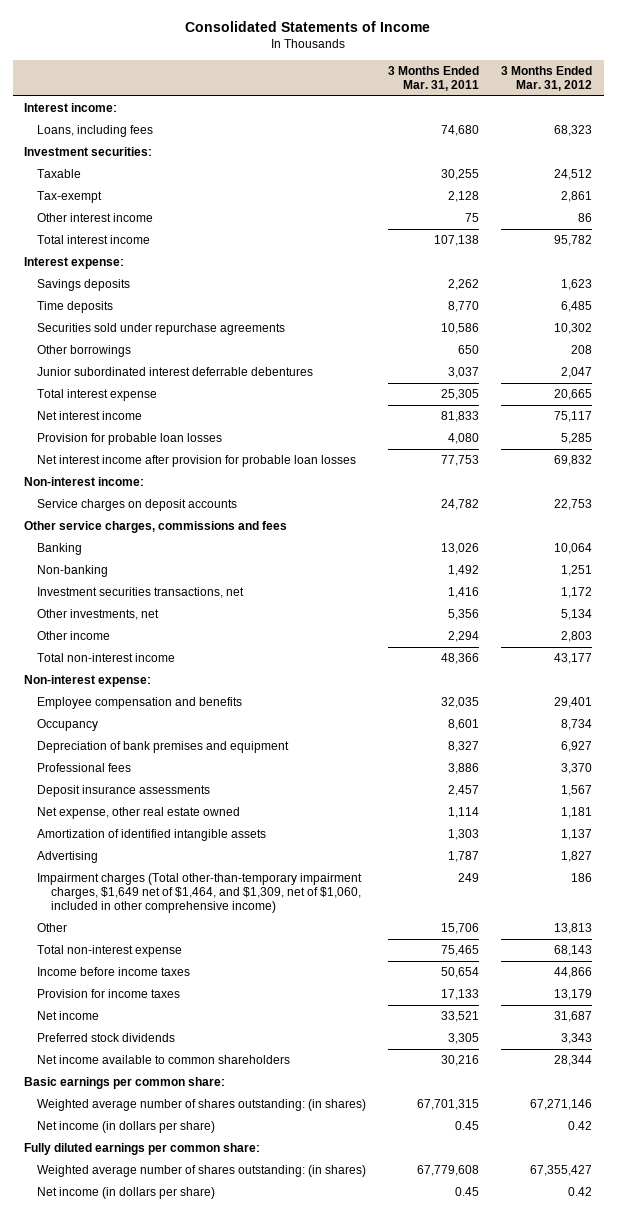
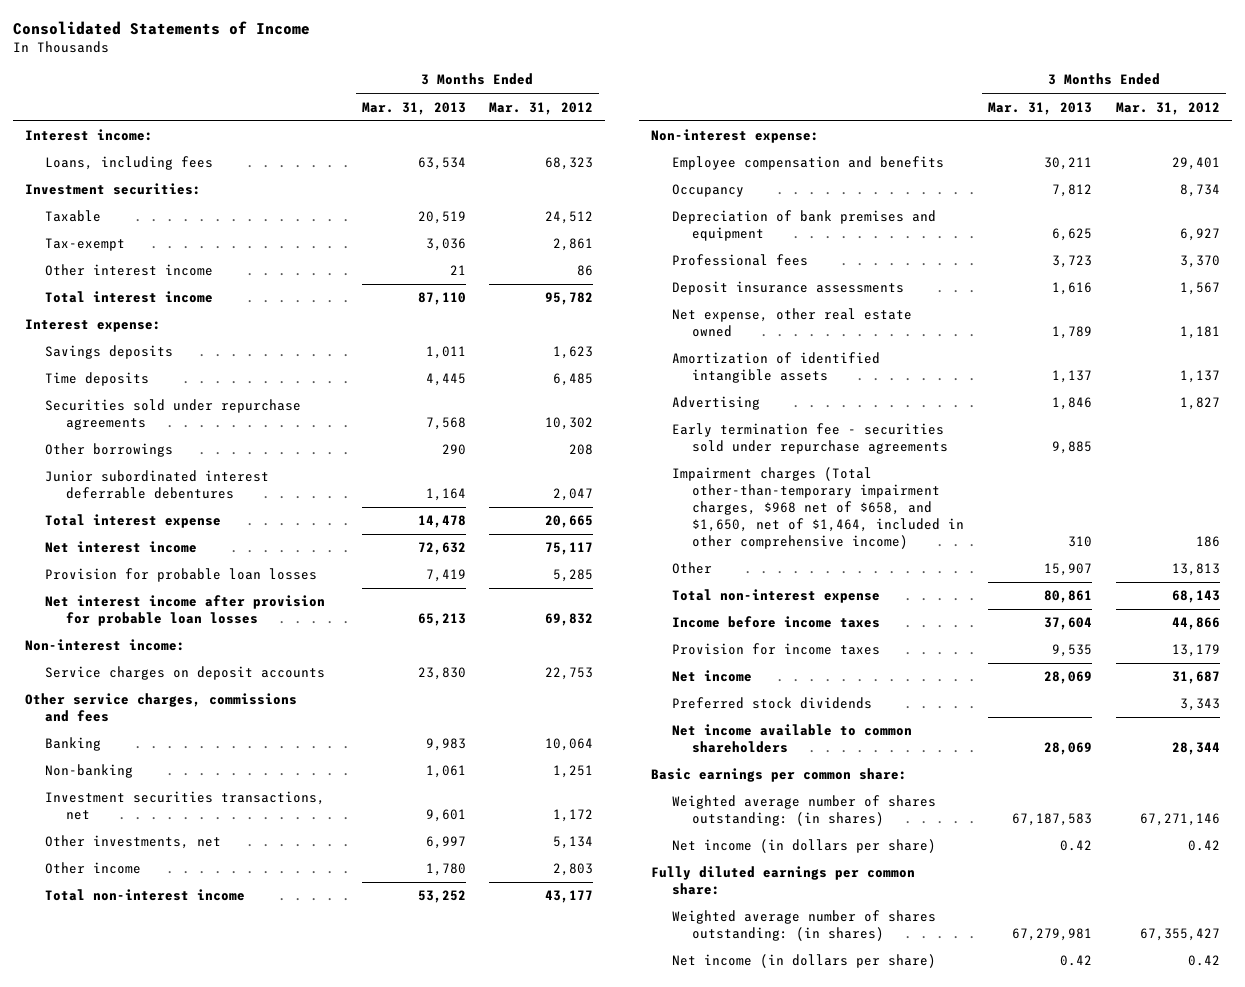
- | 3 Months Ended Mar. 31, 2011 | 3 Months Ended Mar. 31, 2012
+ | 3 Months Ended Mar. 31, 2013 | 3 Months Ended Mar. 31, 2012
- Impairment charges (Total other-than-temporary impairment charges, $1,649 net of $1,464, and $1,309, net of $1,060, included in other comprehensive income) | 249 | 186
+ Early termination fee - securities sold under repurchase agreements | 9,885 |
+ Impairment charges (Total other-than-temporary impairment charges, $968 net of $658, and $1,650, net of $1,464, included in other comprehensive income) | 310 | 186

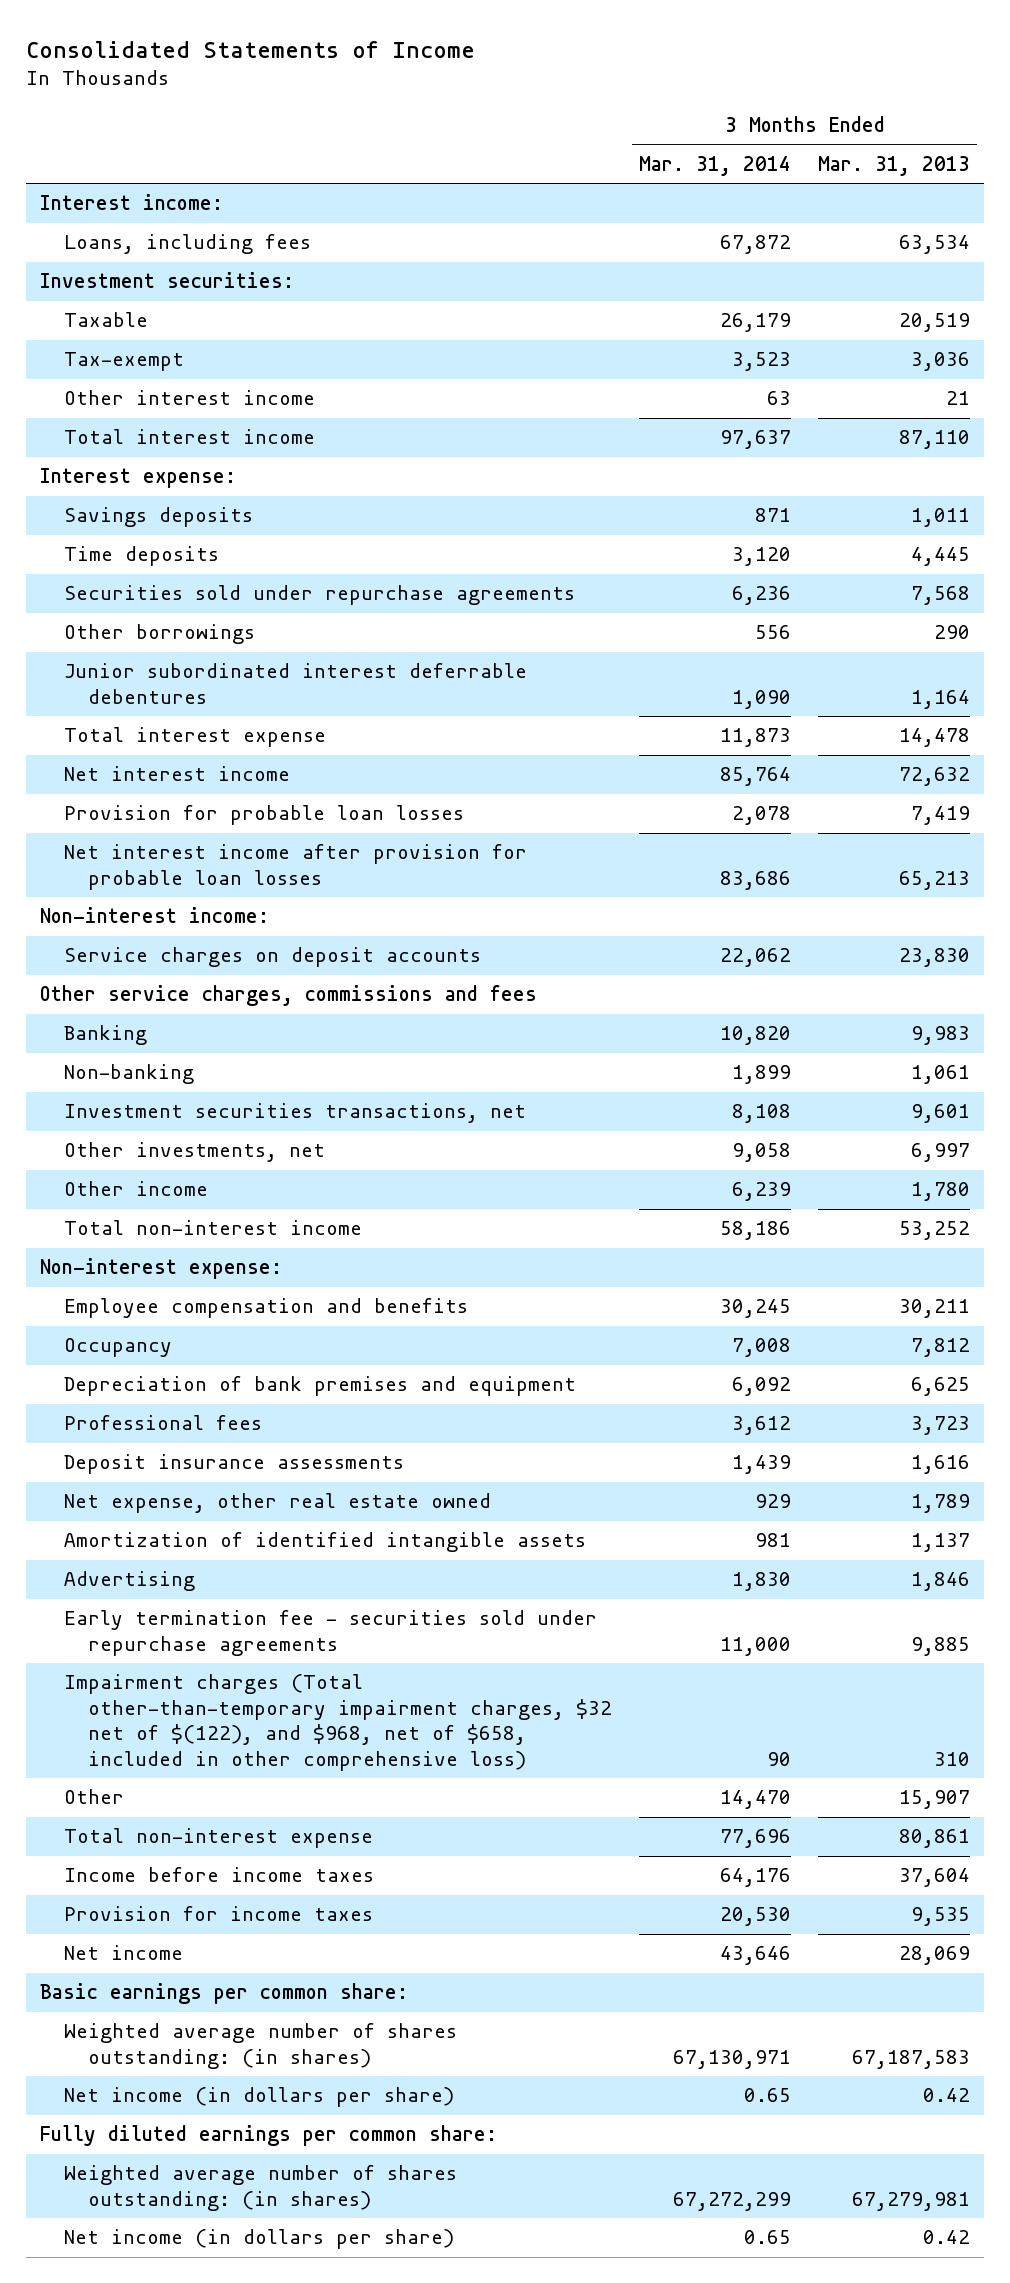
- | 3 Months Ended Mar. 31, 2013 | 3 Months Ended Mar. 31, 2012
+ | 3 Months Ended Mar. 31, 2014 | 3 Months Ended Mar. 31, 2013
- Impairment charges (Total other-than-temporary impairment charges, $968 net of $658, and $1,650, net of $1,464, included in other comprehensive income) | 310 | 186
+ Impairment charges (Total other-than-temporary impairment charges, $32 net of $(122), and $968, net of $658, included in other comprehensive loss) | 90 | 310
- Preferred stock dividends | | 3,343
- Net income available to common shareholders | 28,069 | 28,344

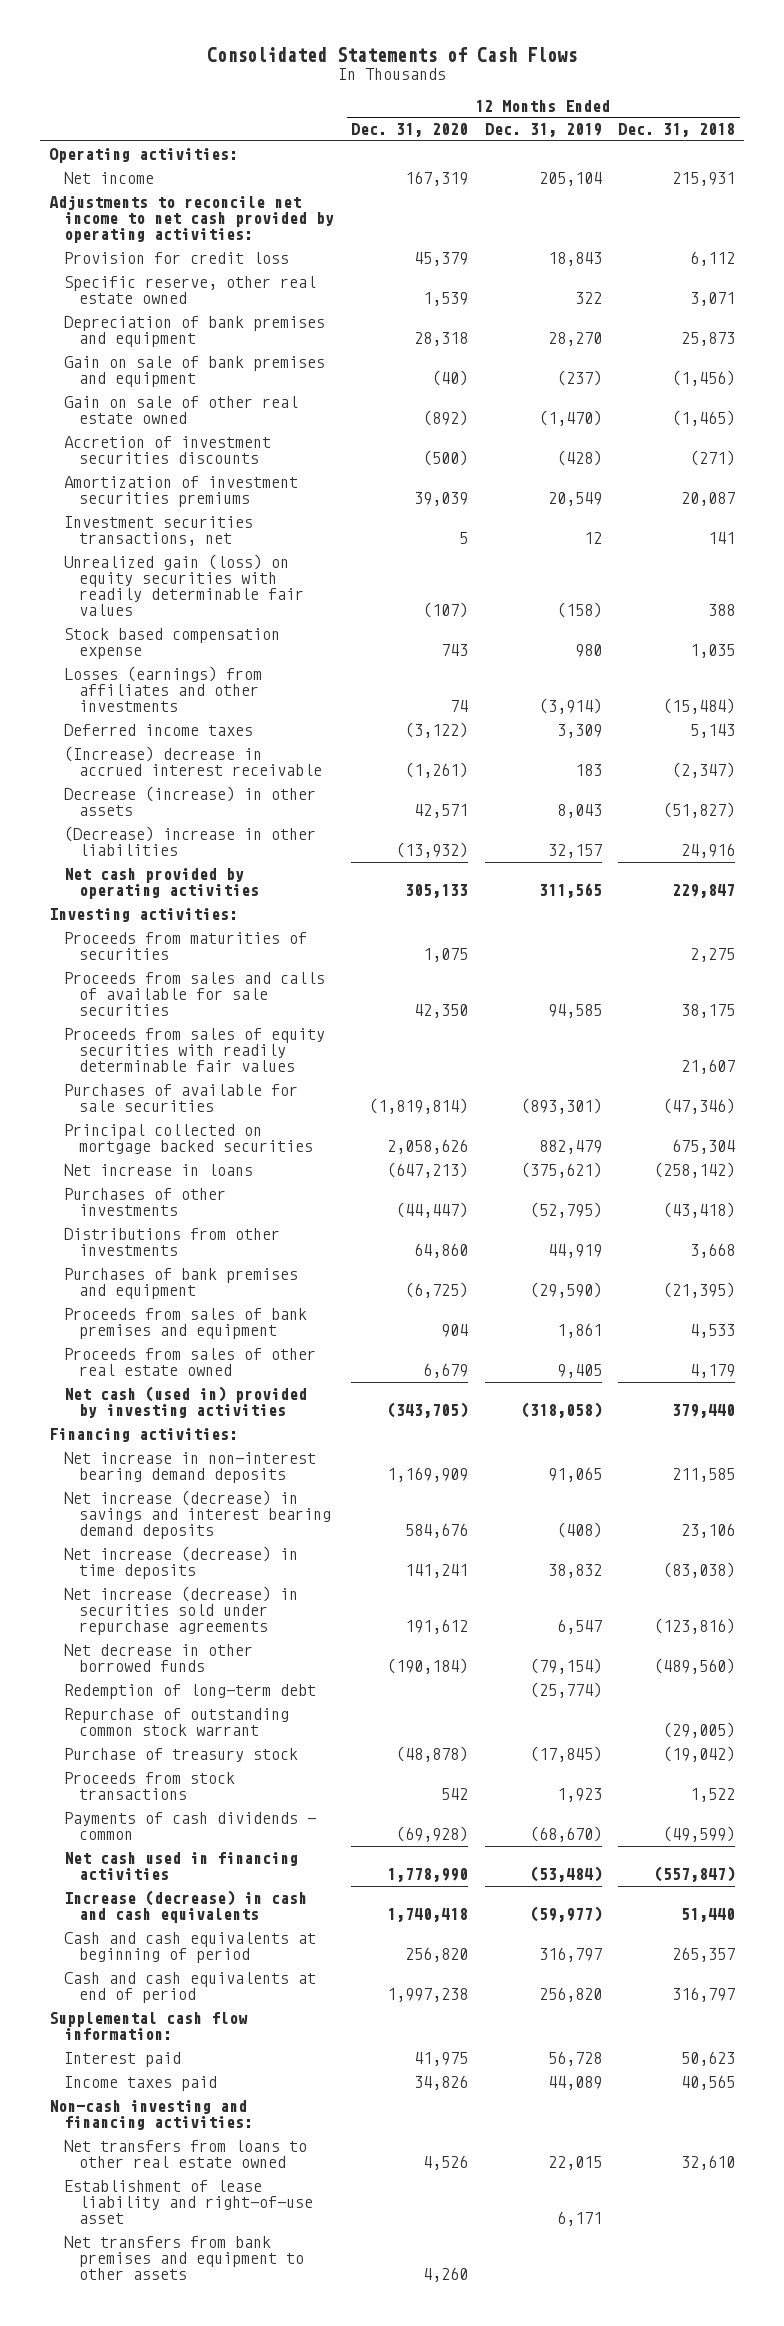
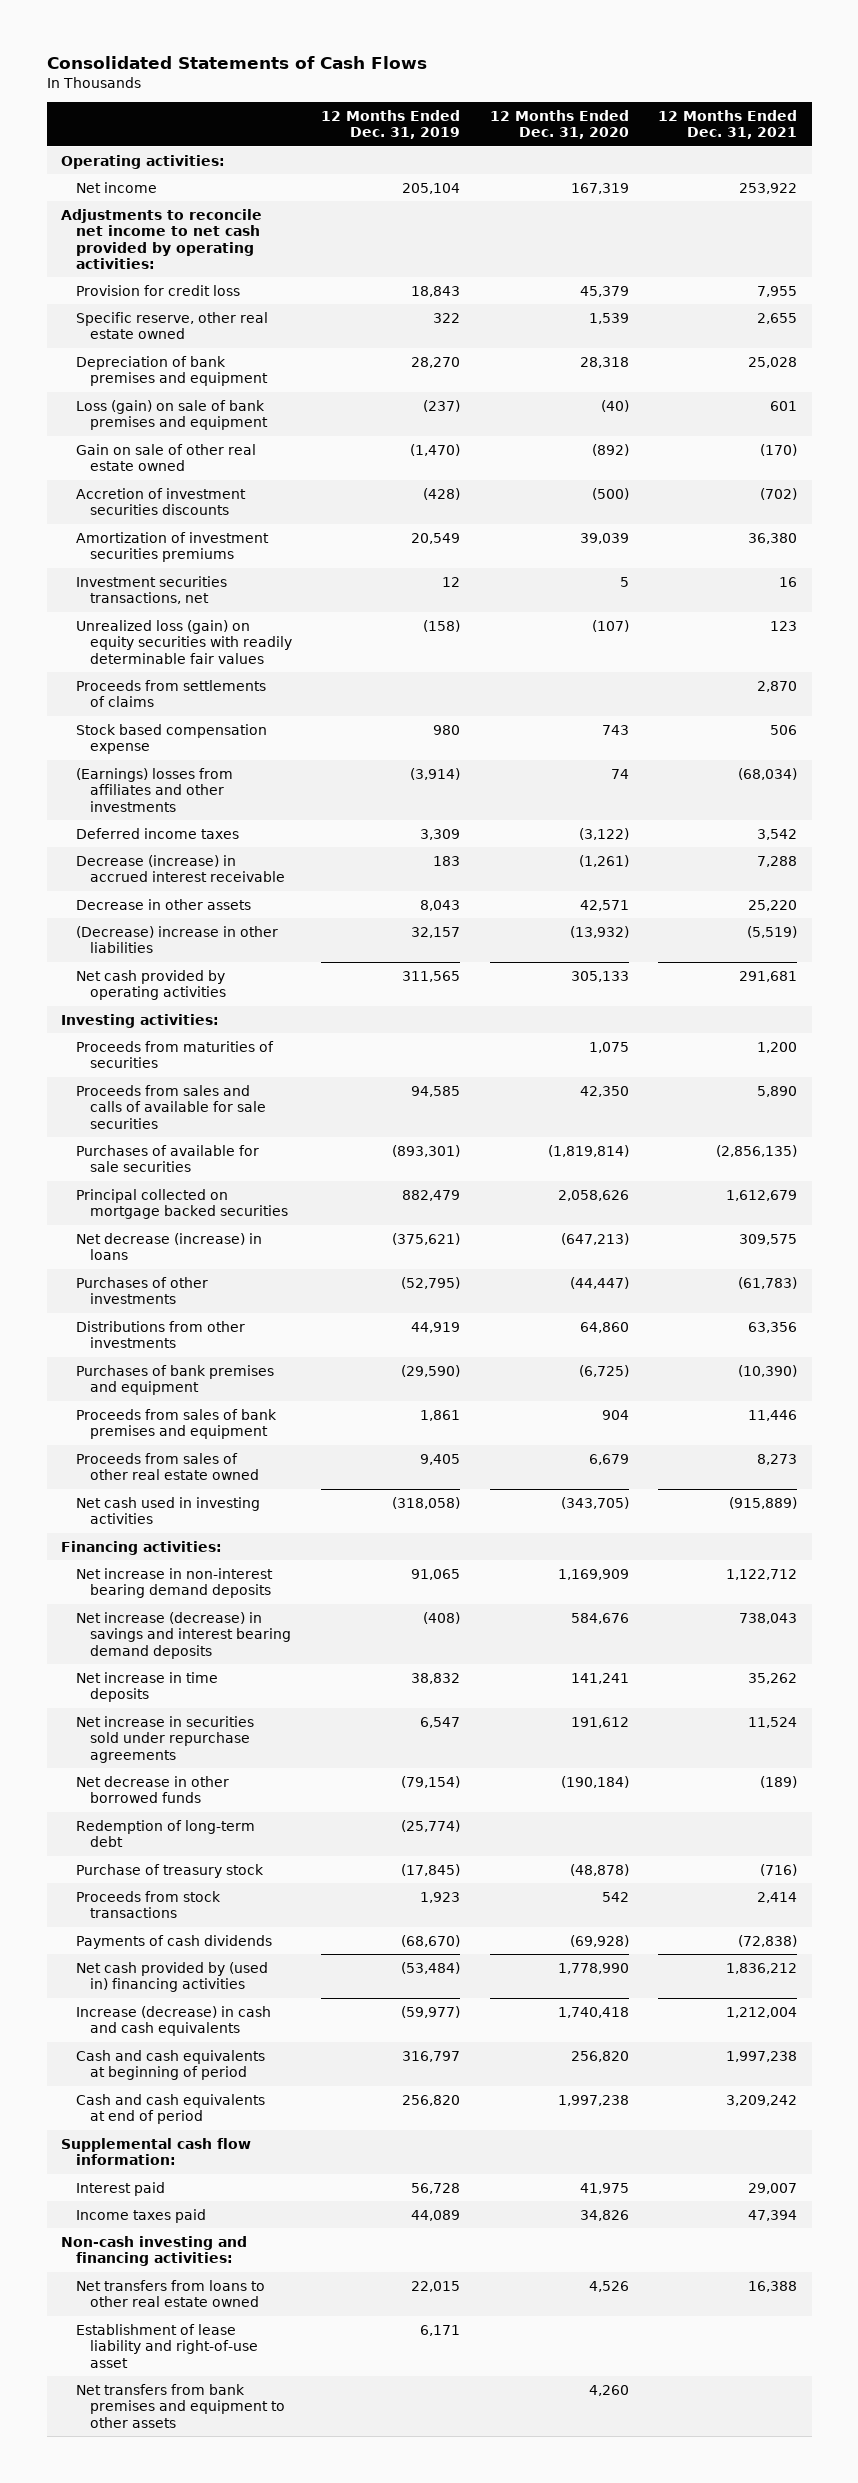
- | 12 Months Ended Dec. 31, 2020 | 12 Months Ended Dec. 31, 2019 | 12 Months Ended Dec. 31, 2018
+ | 12 Months Ended Dec. 31, 2019 | 12 Months Ended Dec. 31, 2020 | 12 Months Ended Dec. 31, 2021
- Gain on sale of bank premises and equipment | (40) | (237) | (1,456)
+ Loss (gain) on sale of bank premises and equipment | (237) | (40) | 601
- Unrealized gain (loss) on equity securities with readily determinable fair values | (107) | (158) | 388
+ Unrealized loss (gain) on equity securities with readily determinable fair values | (158) | (107) | 123
+ Proceeds from settlements of claims | | | 2,870
- Losses (earnings) from affiliates and other investments | 74 | (3,914) | (15,484)
+ (Earnings) losses from affiliates and other investments | (3,914) | 74 | (68,034)
- (Increase) decrease in accrued interest receivable | (1,261) | 183 | (2,347)
- Decrease (increase) in other assets | 42,571 | 8,043 | (51,827)
+ Decrease (increase) in accrued interest receivable | 183 | (1,261) | 7,288
+ Decrease in other assets | 8,043 | 42,571 | 25,220
- Proceeds from sales of equity securities with readily determinable fair values | | | 21,607
- Net increase in loans | (647,213) | (375,621) | (258,142)
+ Net decrease (increase) in loans | (375,621) | (647,213) | 309,575
- Net cash (used in) provided by investing activities | (343,705) | (318,058) | 379,440
+ Net cash used in investing activities | (318,058) | (343,705) | (915,889)
- Net increase (decrease) in time deposits | 141,241 | 38,832 | (83,038)
- Net increase (decrease) in securities sold under repurchase agreements | 191,612 | 6,547 | (123,816)
+ Net increase in time deposits | 38,832 | 141,241 | 35,262
+ Net increase in securities sold under repurchase agreements | 6,547 | 191,612 | 11,524
- Repurchase of outstanding common stock warrant | | | (29,005)
- Payments of cash dividends - common | (69,928) | (68,670) | (49,599)
- Net cash used in financing activities | 1,778,990 | (53,484) | (557,847)
+ Payments of cash dividends | (68,670) | (69,928) | (72,838)
+ Net cash provided by (used in) financing activities | (53,484) | 1,778,990 | 1,836,212

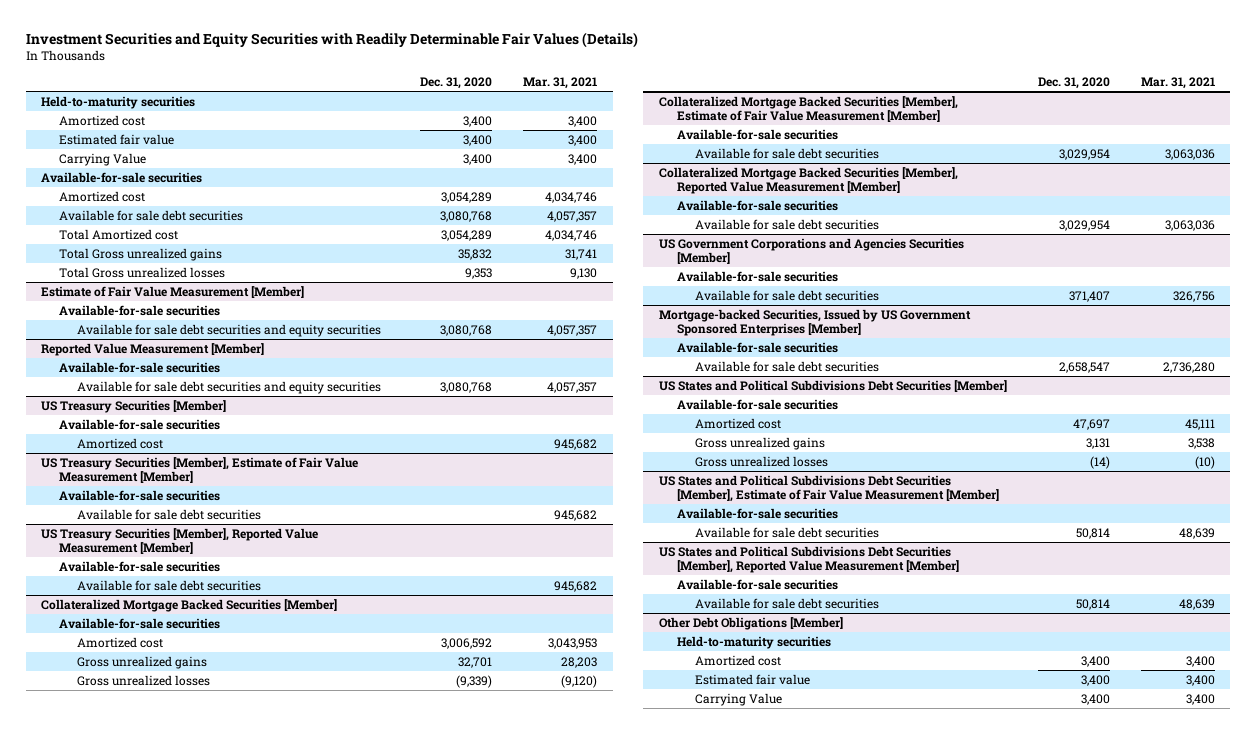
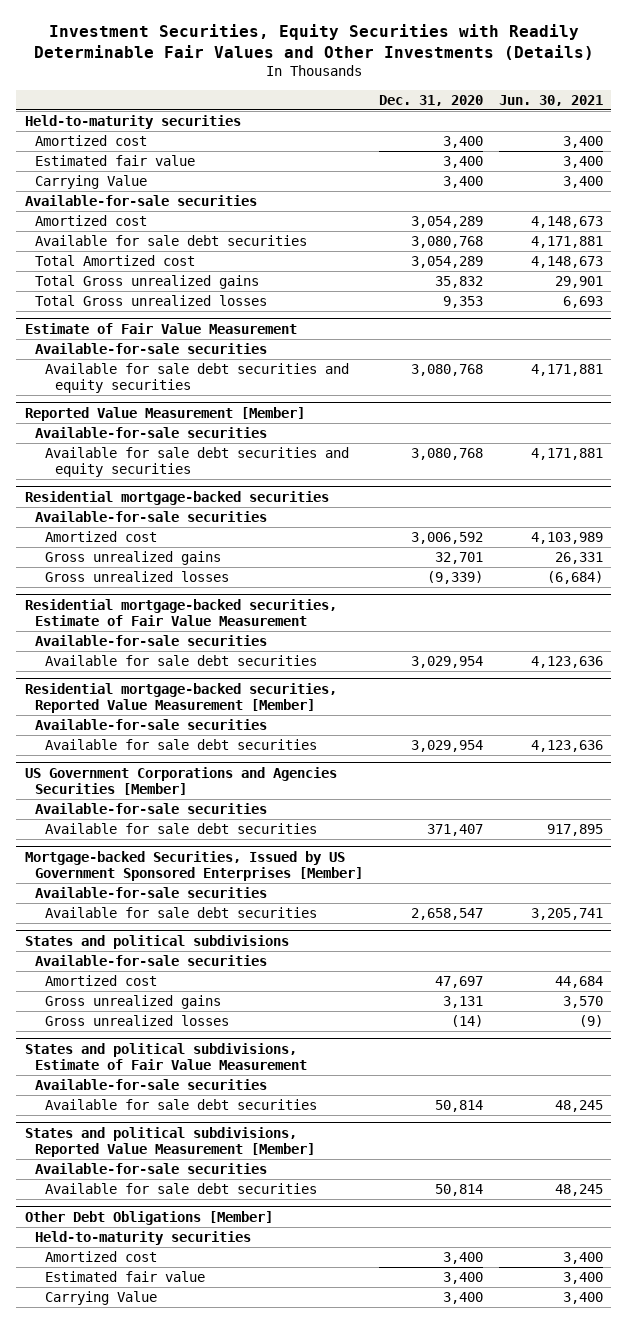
- Investment Securities and Equity Securities with Readily Determinable Fair Values (Details)
+ Investment Securities, Equity Securities with Readily Determinable Fair Values and Other Investments (Details)
- | Dec. 31, 2020 | Mar. 31, 2021
+ | Dec. 31, 2020 | Jun. 30, 2021
- Estimate of Fair Value Measurement [Member]
+ Estimate of Fair Value Measurement
- US Treasury Securities [Member]
- Available-for-sale securities
- Amortized cost | | 945,682
- US Treasury Securities [Member], Estimate of Fair Value Measurement [Member]
- Available-for-sale securities
- Available for sale debt securities | | 945,682
- US Treasury Securities [Member], Reported Value Measurement [Member]
- Available-for-sale securities
- Available for sale debt securities | | 945,682
- Collateralized Mortgage Backed Securities [Member]
+ Residential mortgage-backed securities
- Collateralized Mortgage Backed Securities [Member], Estimate of Fair Value Measurement [Member]
+ Residential mortgage-backed securities, Estimate of Fair Value Measurement
- Collateralized Mortgage Backed Securities [Member], Reported Value Measurement [Member]
+ Residential mortgage-backed securities, Reported Value Measurement [Member]
- US States and Political Subdivisions Debt Securities [Member]
+ States and political subdivisions
- US States and Political Subdivisions Debt Securities [Member], Estimate of Fair Value Measurement [Member]
+ States and political subdivisions, Estimate of Fair Value Measurement
- US States and Political Subdivisions Debt Securities [Member], Reported Value Measurement [Member]
+ States and political subdivisions, Reported Value Measurement [Member]

